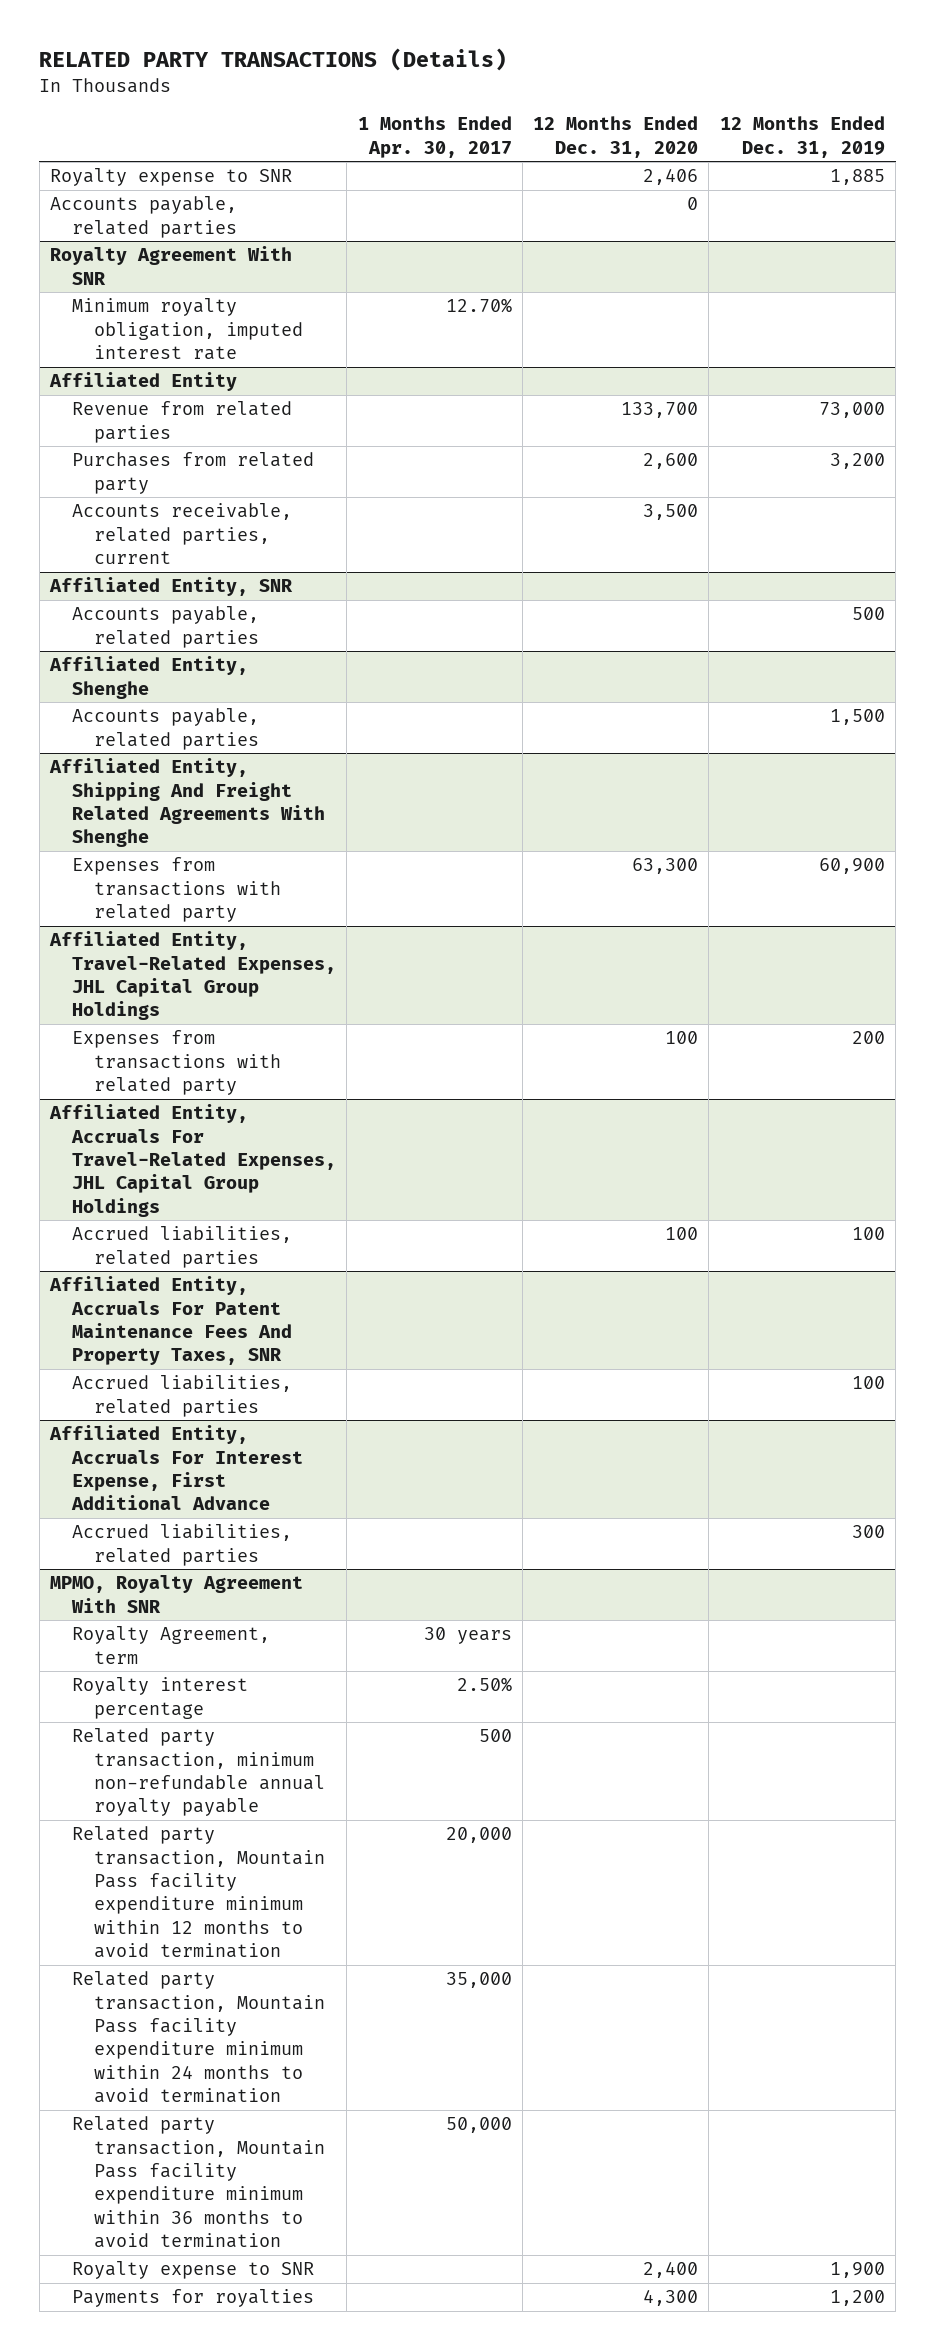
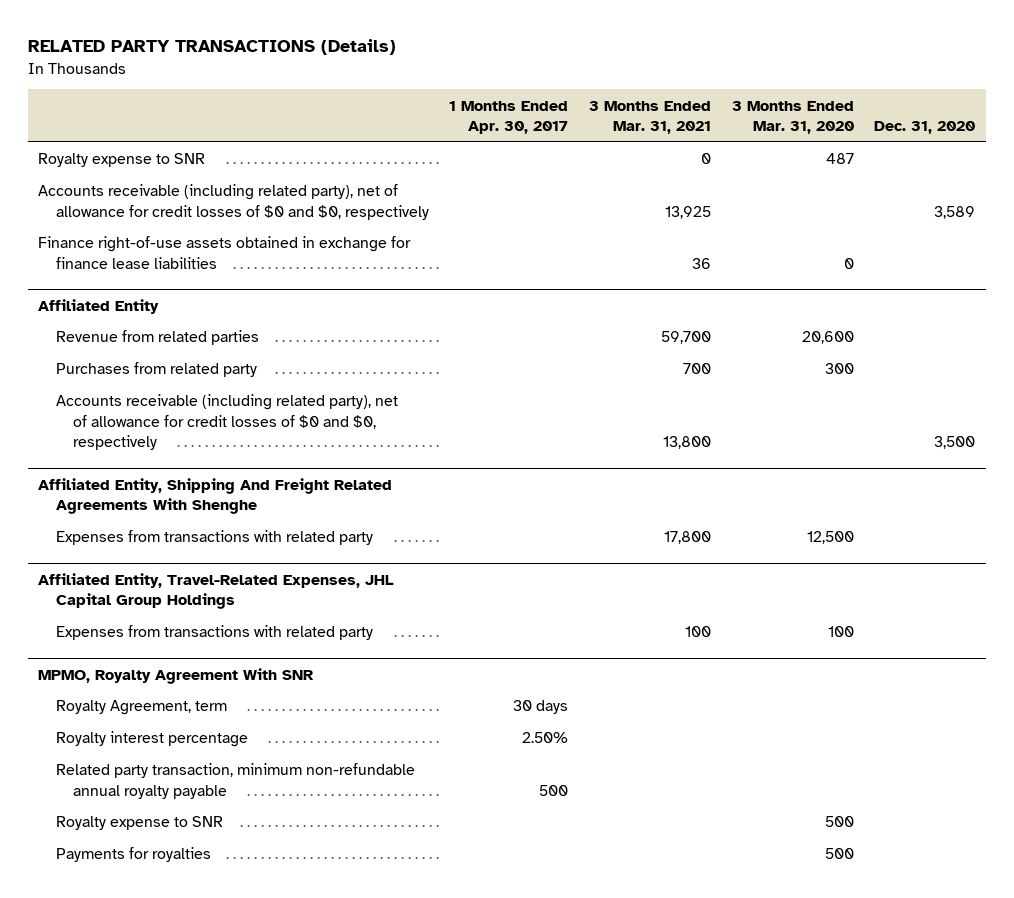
- | 1 Months Ended Apr. 30, 2017 | 12 Months Ended Dec. 31, 2020 | 12 Months Ended Dec. 31, 2019
+ | 1 Months Ended Apr. 30, 2017 | 3 Months Ended Mar. 31, 2021 | 3 Months Ended Mar. 31, 2020 | Dec. 31, 2020
- Accounts payable, related parties | | 0 |
- Royalty Agreement With SNR
- Minimum royalty obligation, imputed interest rate | 12.70% | |
+ Accounts receivable (including related party), net of allowance for credit losses of $0 and $0, respectively | | 13,925 | | 3,589
+ Finance right-of-use assets obtained in exchange for finance lease liabilities | | 36 | 0 |
@ Affiliated Entity
- Accounts receivable, related parties, current | | 3,500 |
- Affiliated Entity, SNR
- Accounts payable, related parties | | | 500
- Affiliated Entity, Shenghe
- Accounts payable, related parties | | | 1,500
@ Affiliated Entity
+ Accounts receivable (including related party), net of allowance for credit losses of $0 and $0, respectively | | 13,800 | | 3,500
- Affiliated Entity, Accruals For Travel-Related Expenses, JHL Capital Group Holdings
- Accrued liabilities, related parties | | 100 | 100
- Affiliated Entity, Accruals For Patent Maintenance Fees And Property Taxes, SNR
- Accrued liabilities, related parties | | | 100
- Affiliated Entity, Accruals For Interest Expense, First Additional Advance
- Accrued liabilities, related parties | | | 300
@ MPMO, Royalty Agreement With SNR
- Royalty Agreement, term | 30 years | |
+ Royalty Agreement, term | 30 days | | |
- Related party transaction, Mountain Pass facility expenditure minimum within 12 months to avoid termination | 20,000 | |
- Related party transaction, Mountain Pass facility expenditure minimum within 24 months to avoid termination | 35,000 | |
- Related party transaction, Mountain Pass facility expenditure minimum within 36 months to avoid termination | 50,000 | |

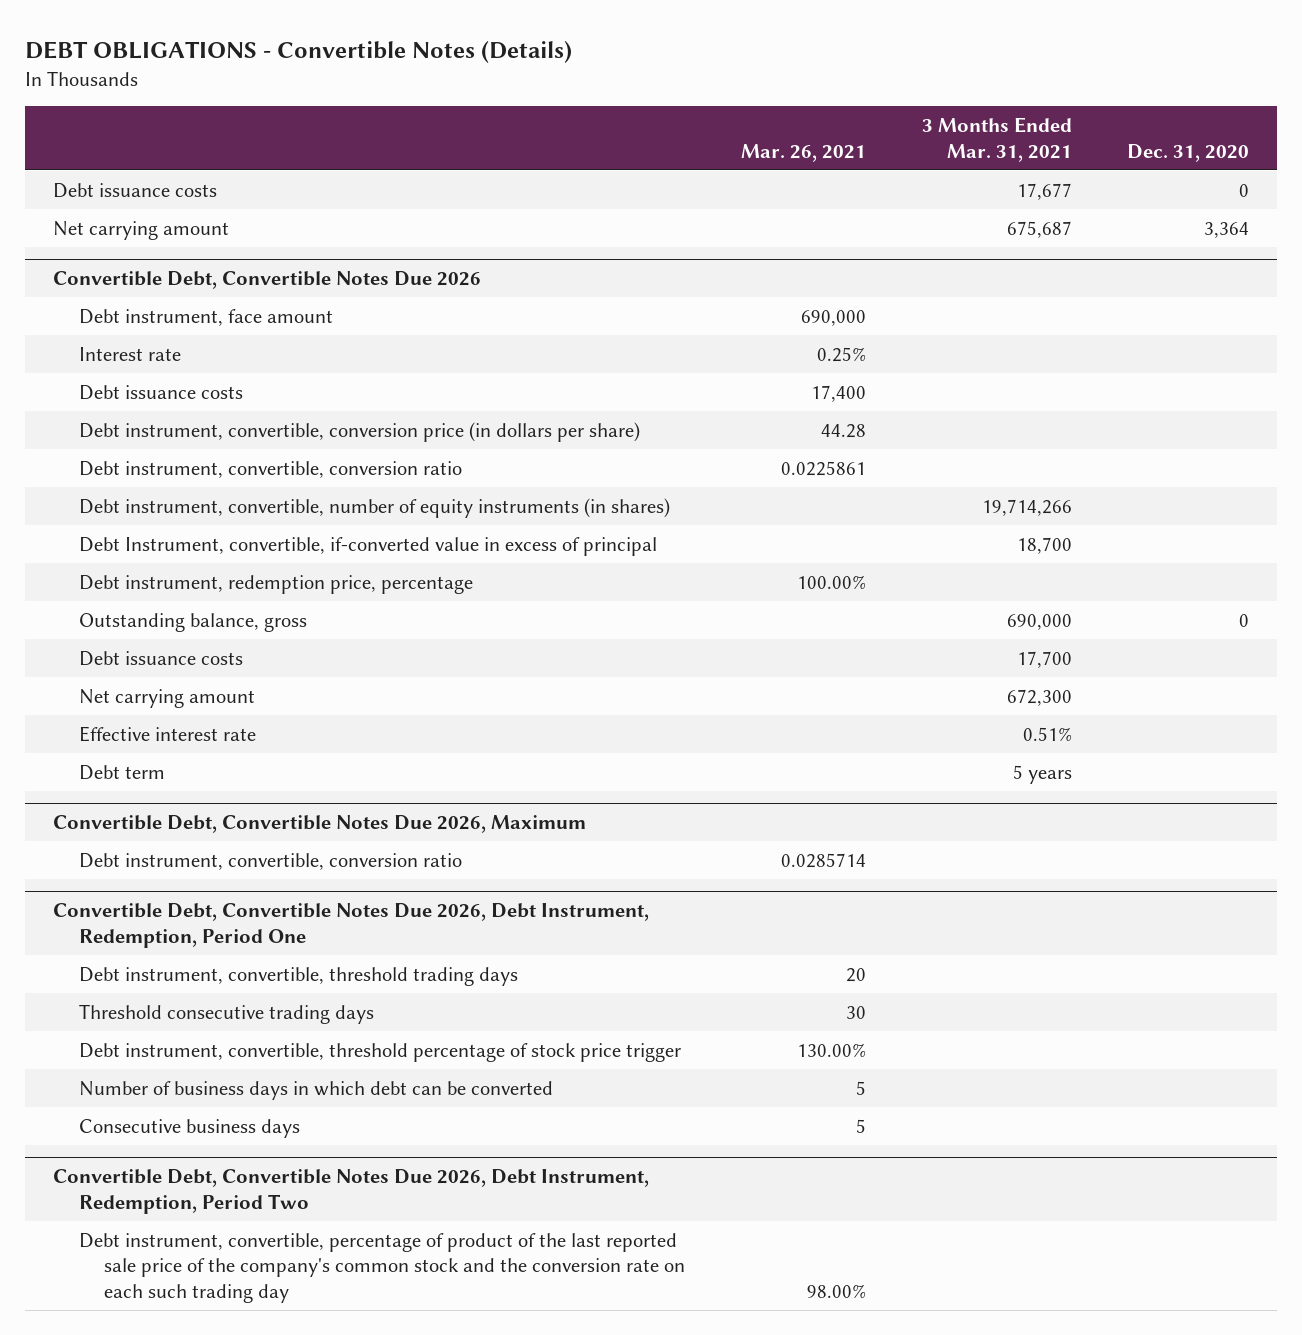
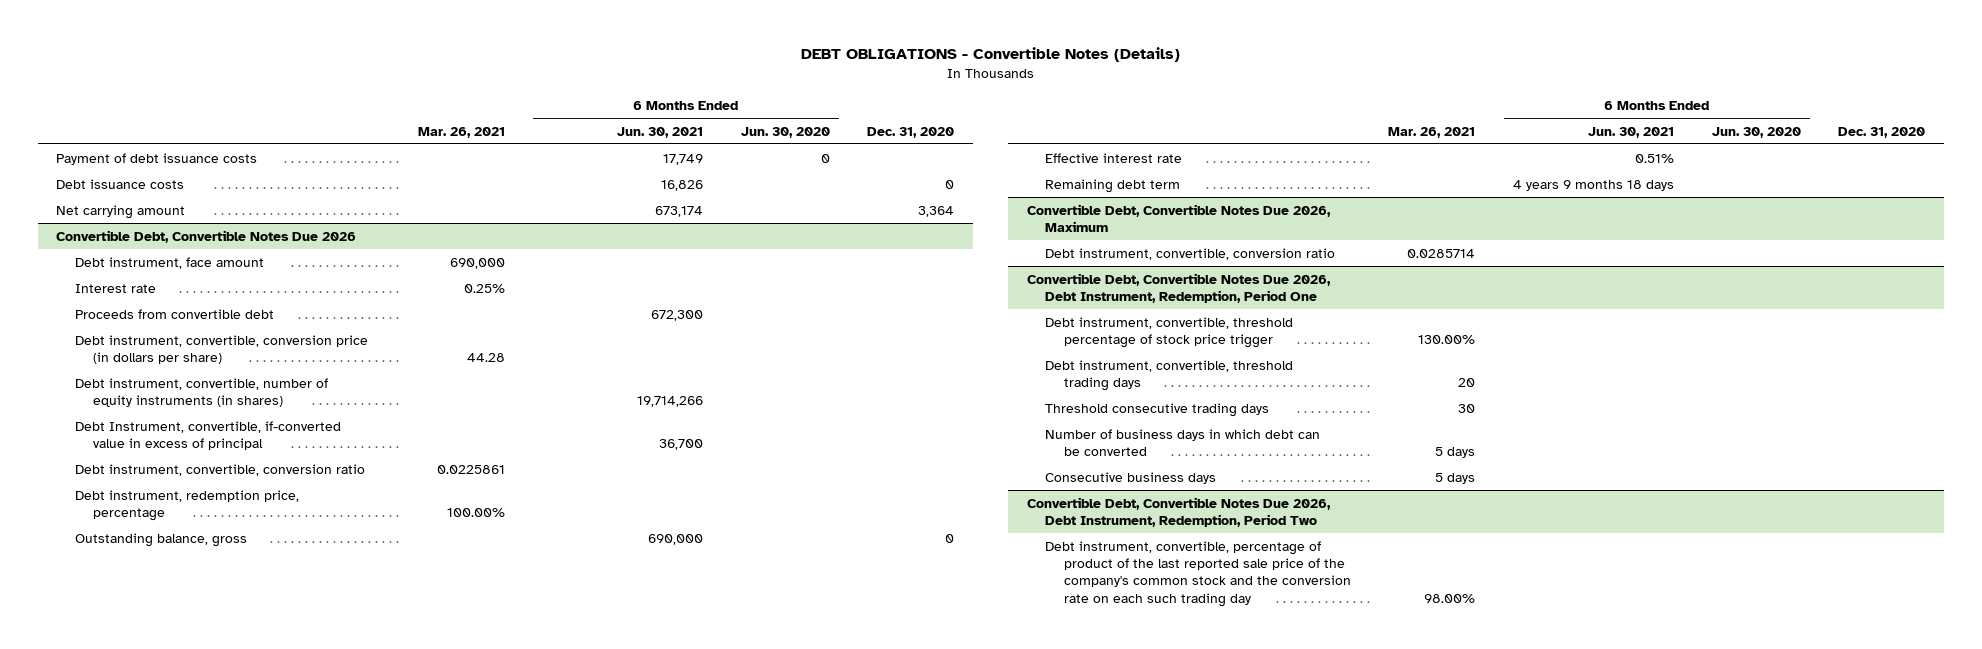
- | Mar. 26, 2021 | 3 Months Ended Mar. 31, 2021 | Dec. 31, 2020
+ | Mar. 26, 2021 | 6 Months Ended Jun. 30, 2021 | 6 Months Ended Jun. 30, 2020 | Dec. 31, 2020
+ Payment of debt issuance costs | | 17,749 | 0 |
@ Convertible Debt, Convertible Notes Due 2026
- Debt issuance costs | 17,400 | |
+ Proceeds from convertible debt | | 672,300 | |
moved down: Debt instrument, convertible, conversion ratio | 0.0225861 | | |
- Debt issuance costs | | 17,700 |
- Net carrying amount | | 672,300 |
- Debt term | | 5 years |
+ Remaining debt term | | 4 years 9 months 18 days | |
@ Convertible Debt, Convertible Notes Due 2026, Debt Instrument, Redemption, Period One
moved up: Debt instrument, convertible, threshold percentage of stock price trigger | 130.00% | | |
- Number of business days in which debt can be converted | 5 | |
- Consecutive business days | 5 | |
+ Number of business days in which debt can be converted | 5 days | | |
+ Consecutive business days | 5 days | | |

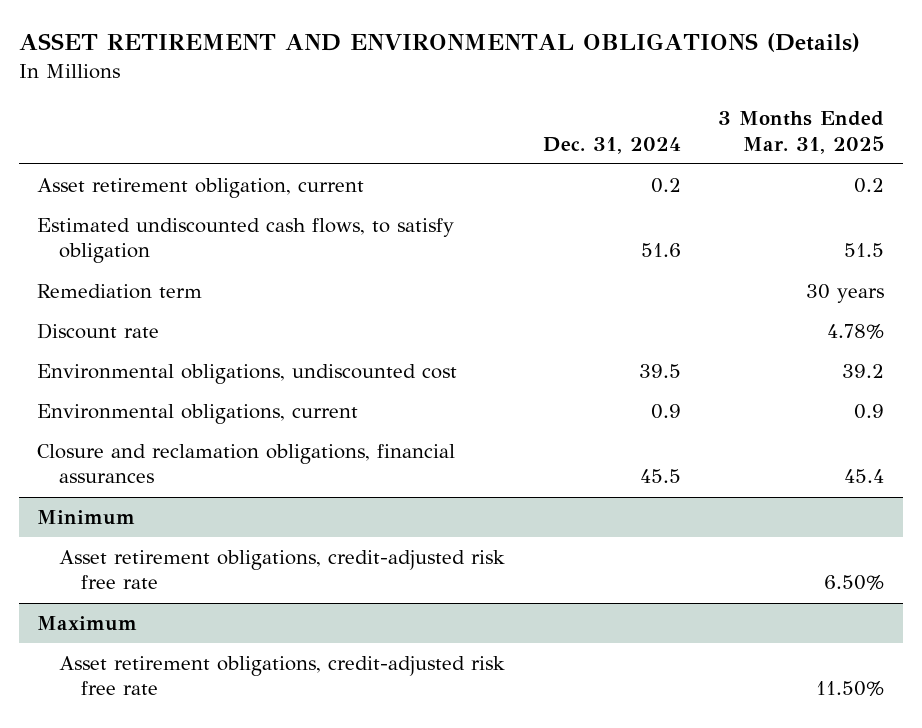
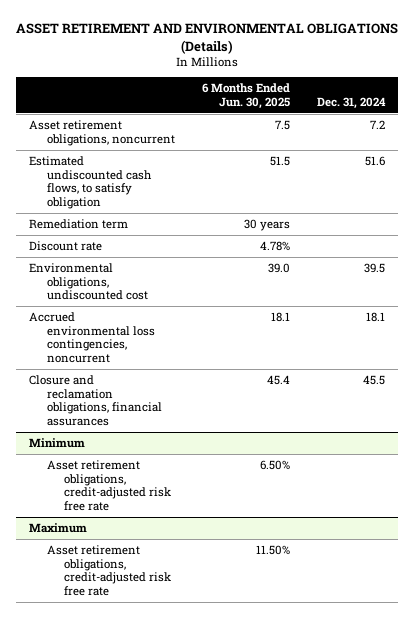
- | Dec. 31, 2024 | 3 Months Ended Mar. 31, 2025
+ | 6 Months Ended Jun. 30, 2025 | Dec. 31, 2024
- Asset retirement obligation, current | 0.2 | 0.2
+ Asset retirement obligations, noncurrent | 7.5 | 7.2
- Environmental obligations, current | 0.9 | 0.9
+ Accrued environmental loss contingencies, noncurrent | 18.1 | 18.1

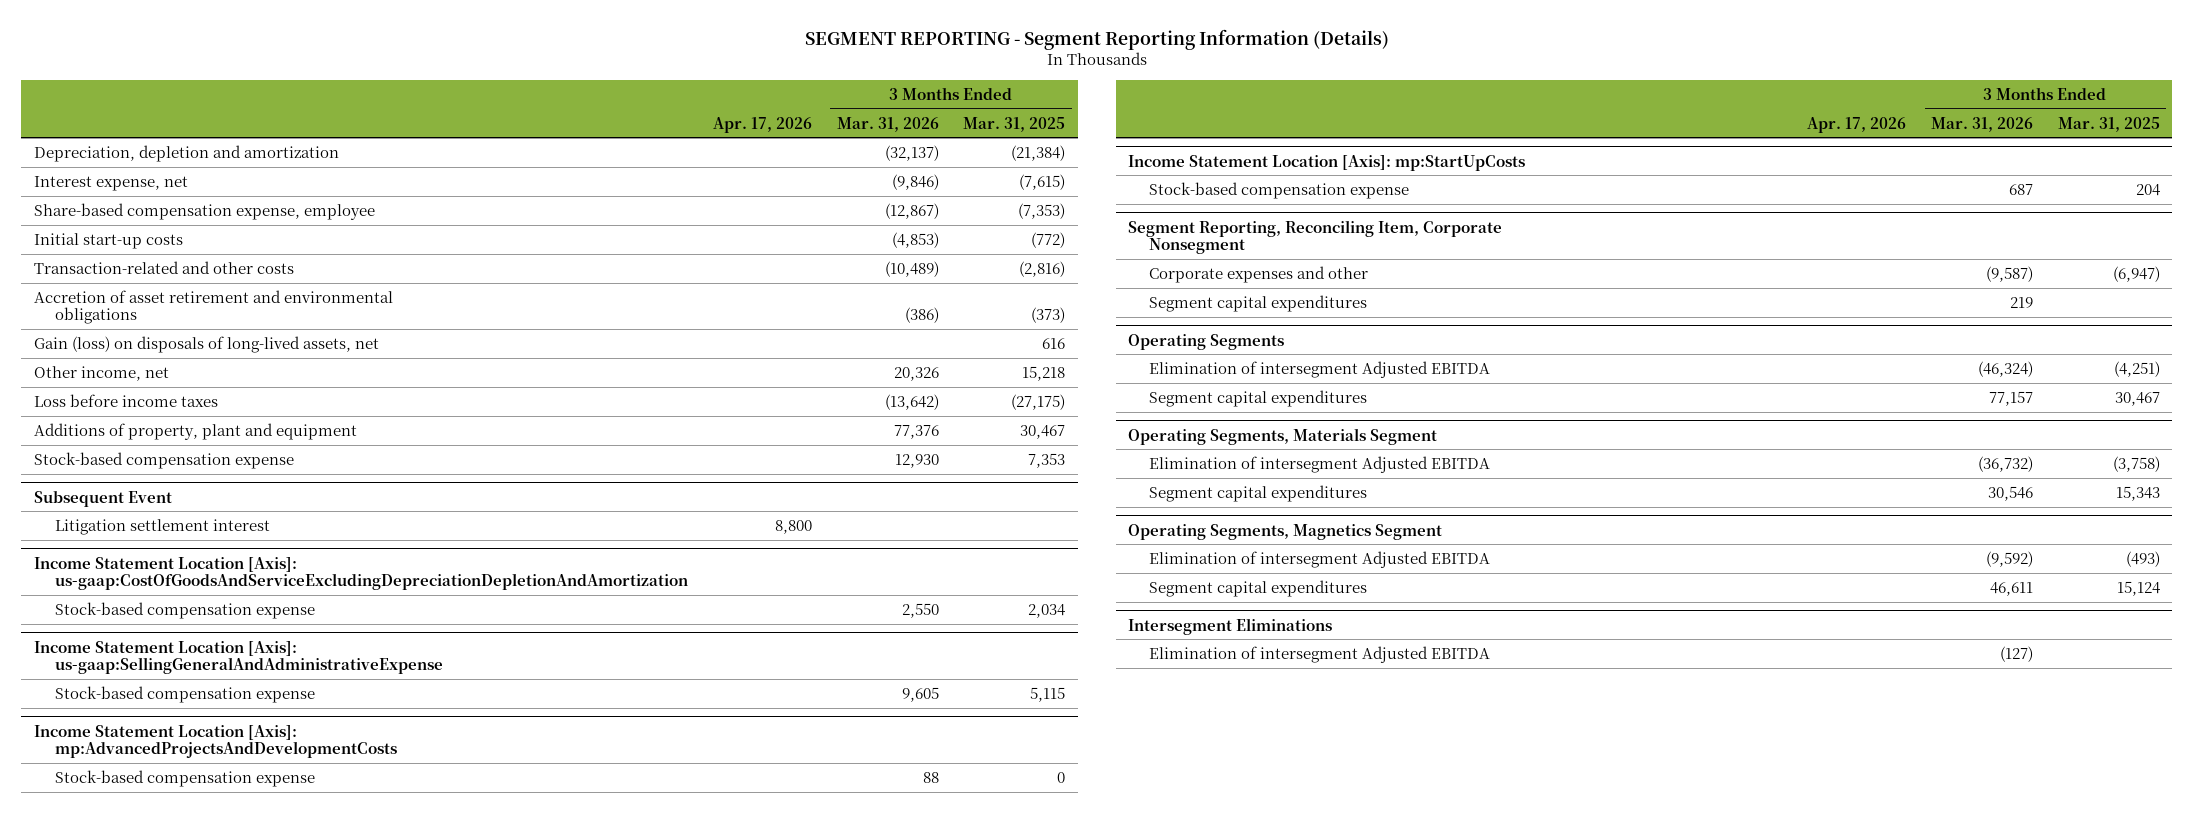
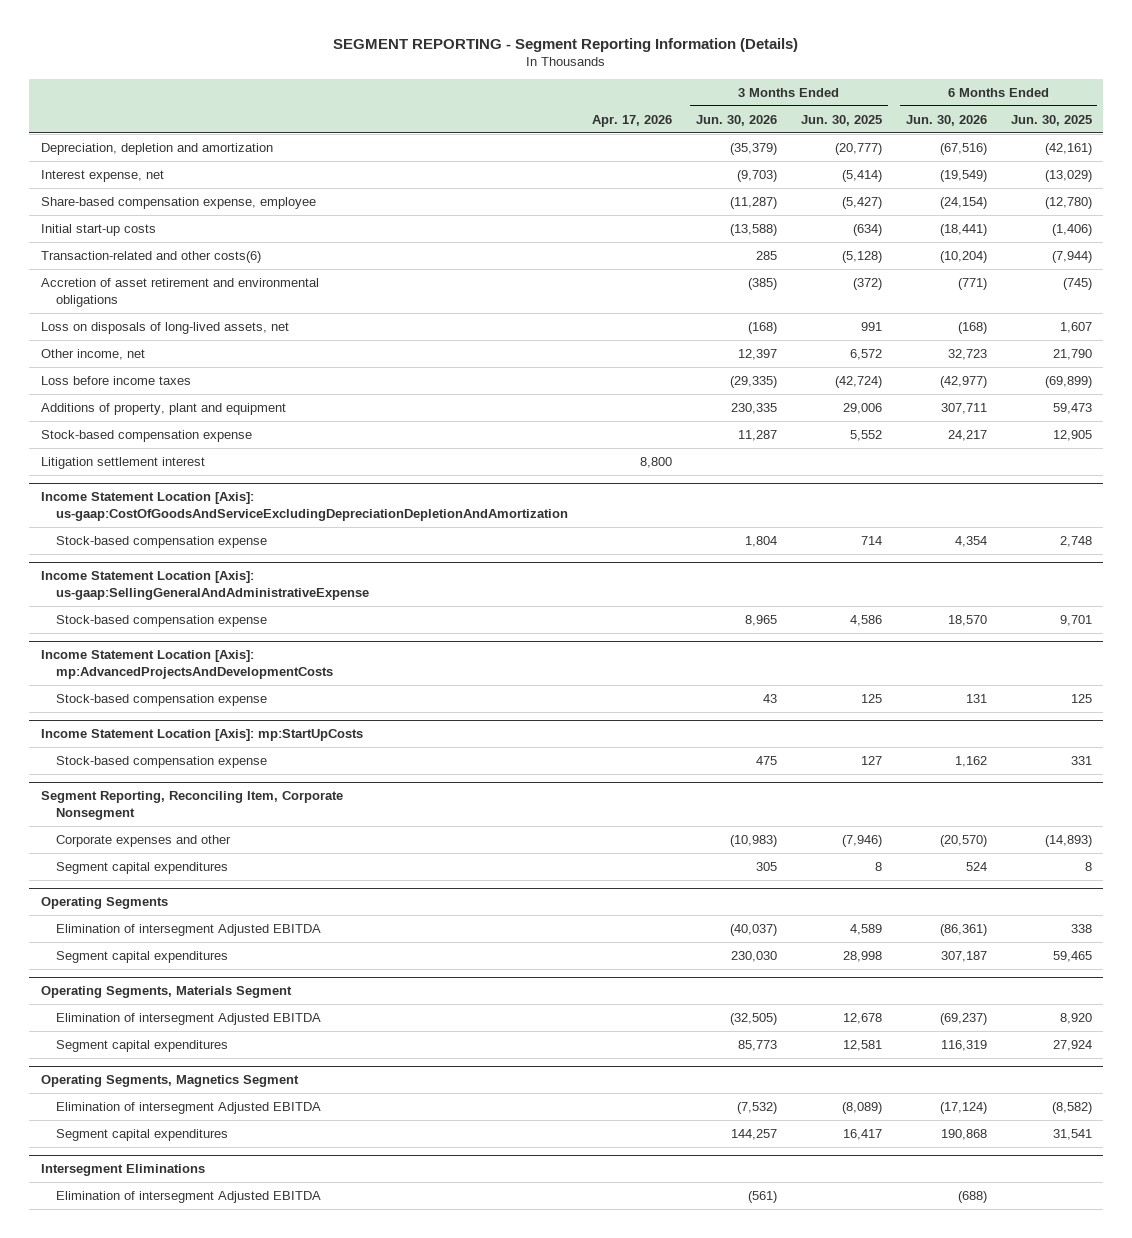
- | Apr. 17, 2026 | 3 Months Ended Mar. 31, 2026 | 3 Months Ended Mar. 31, 2025
+ | Apr. 17, 2026 | 3 Months Ended Jun. 30, 2026 | 3 Months Ended Jun. 30, 2025 | 6 Months Ended Jun. 30, 2026 | 6 Months Ended Jun. 30, 2025
- Transaction-related and other costs | | (10,489) | (2,816)
+ Transaction-related and other costs(6) | | 285 | (5,128) | (10,204) | (7,944)
- Gain (loss) on disposals of long-lived assets, net | | | 616
+ Loss on disposals of long-lived assets, net | | (168) | 991 | (168) | 1,607
- Subsequent Event
- Litigation settlement interest | 8,800 | |
+ Litigation settlement interest | 8,800 | | | |

